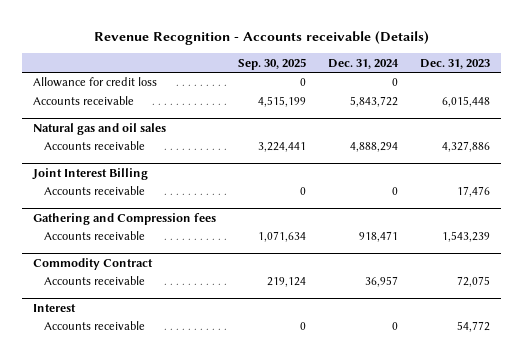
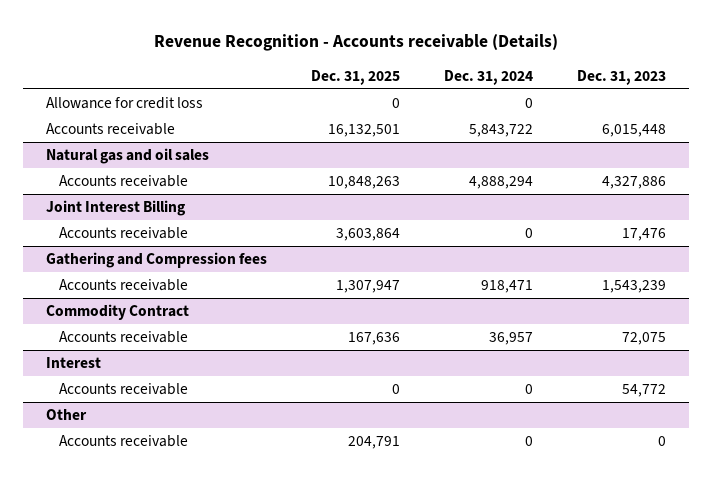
- | Sep. 30, 2025 | Dec. 31, 2024 | Dec. 31, 2023
+ | Dec. 31, 2025 | Dec. 31, 2024 | Dec. 31, 2023
+ Other
+ Accounts receivable | 204,791 | 0 | 0

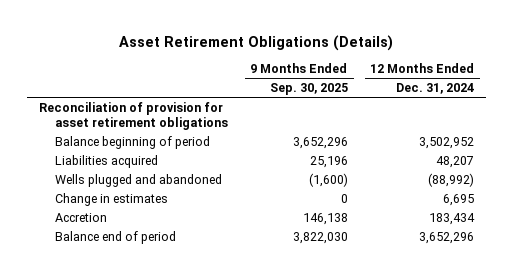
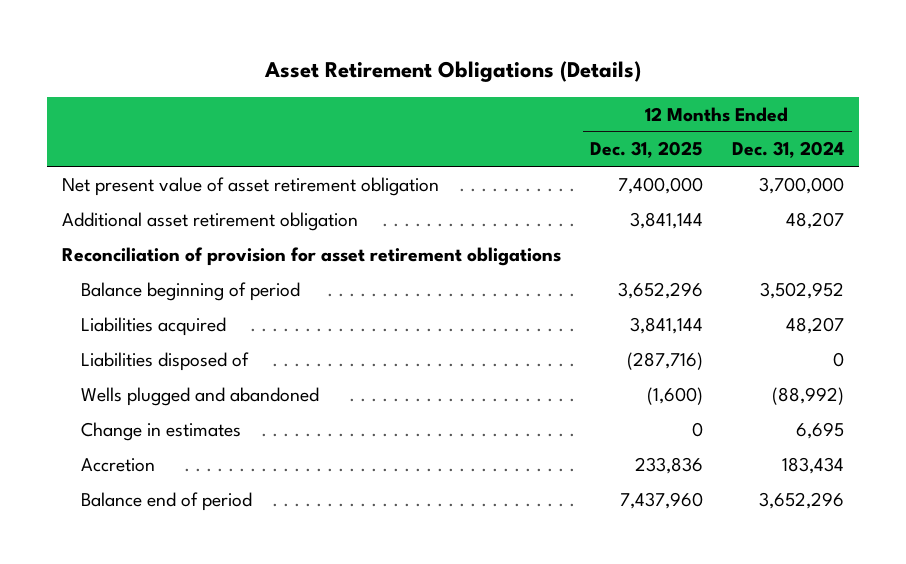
- | 9 Months Ended Sep. 30, 2025 | 12 Months Ended Dec. 31, 2024
+ | 12 Months Ended Dec. 31, 2025 | 12 Months Ended Dec. 31, 2024
+ Net present value of asset retirement obligation | 7,400,000 | 3,700,000
+ Additional asset retirement obligation | 3,841,144 | 48,207
+ Liabilities disposed of | (287,716) | 0

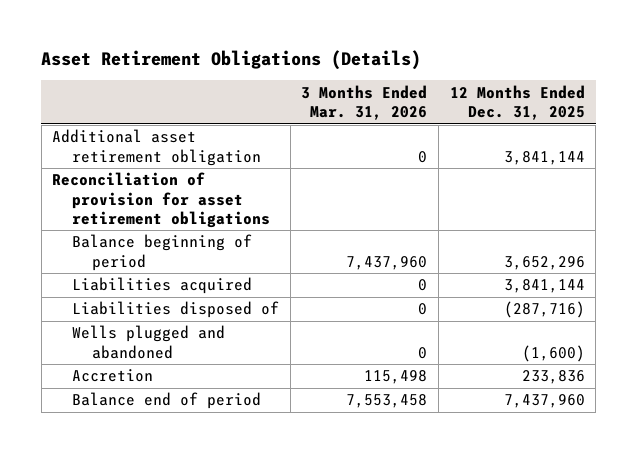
- | 12 Months Ended Dec. 31, 2025 | 12 Months Ended Dec. 31, 2024
+ | 3 Months Ended Mar. 31, 2026 | 12 Months Ended Dec. 31, 2025
- Net present value of asset retirement obligation | 7,400,000 | 3,700,000
- Change in estimates | 0 | 6,695

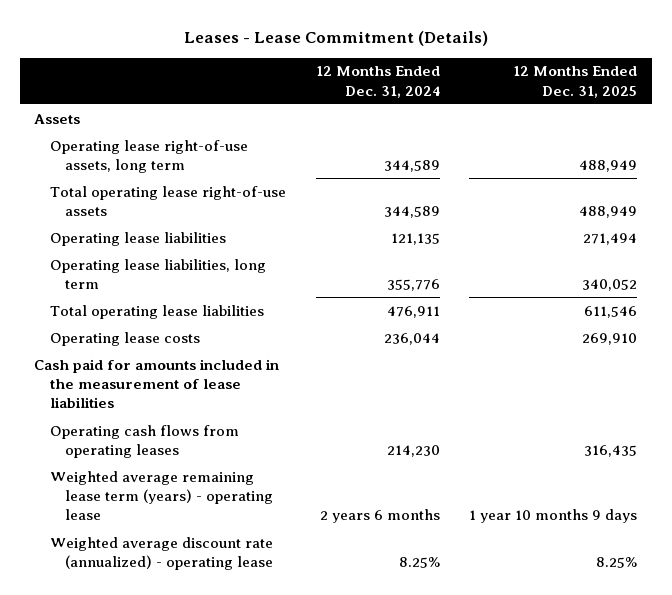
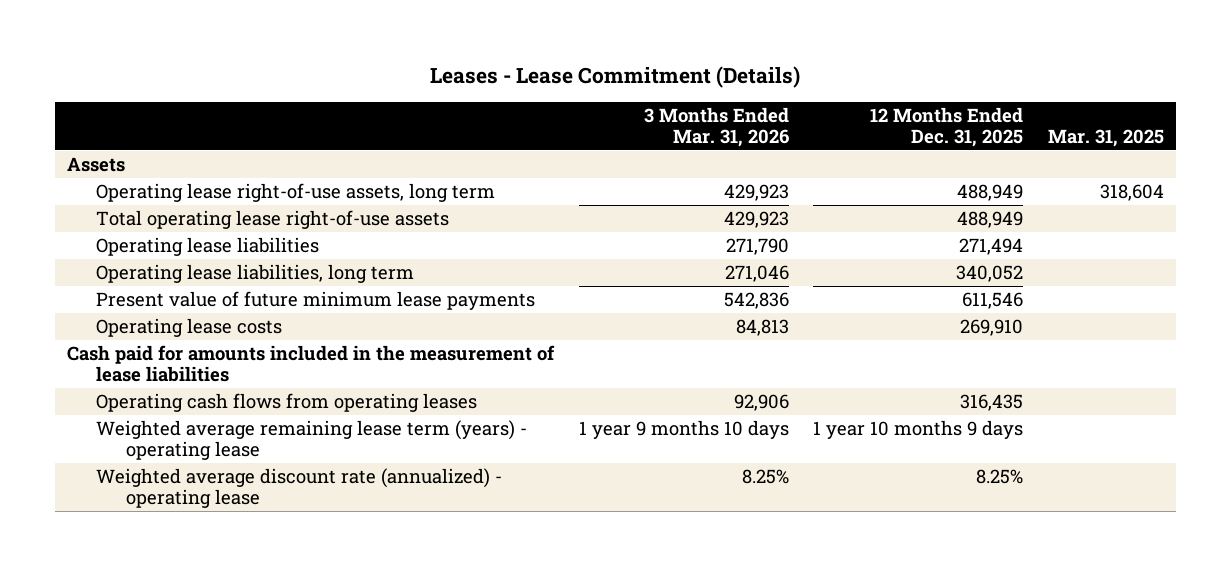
- | 12 Months Ended Dec. 31, 2024 | 12 Months Ended Dec. 31, 2025
+ | 3 Months Ended Mar. 31, 2026 | 12 Months Ended Dec. 31, 2025 | Mar. 31, 2025
- Total operating lease liabilities | 476,911 | 611,546
+ Present value of future minimum lease payments | 542,836 | 611,546 |

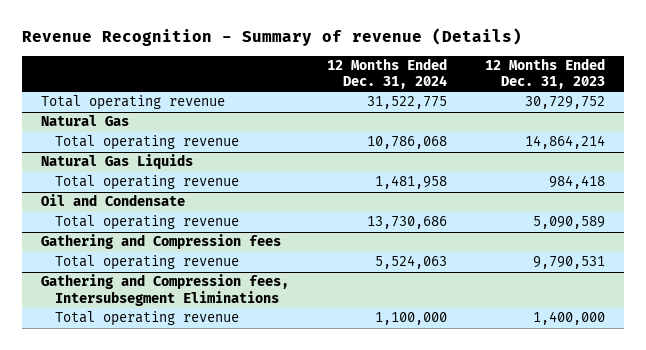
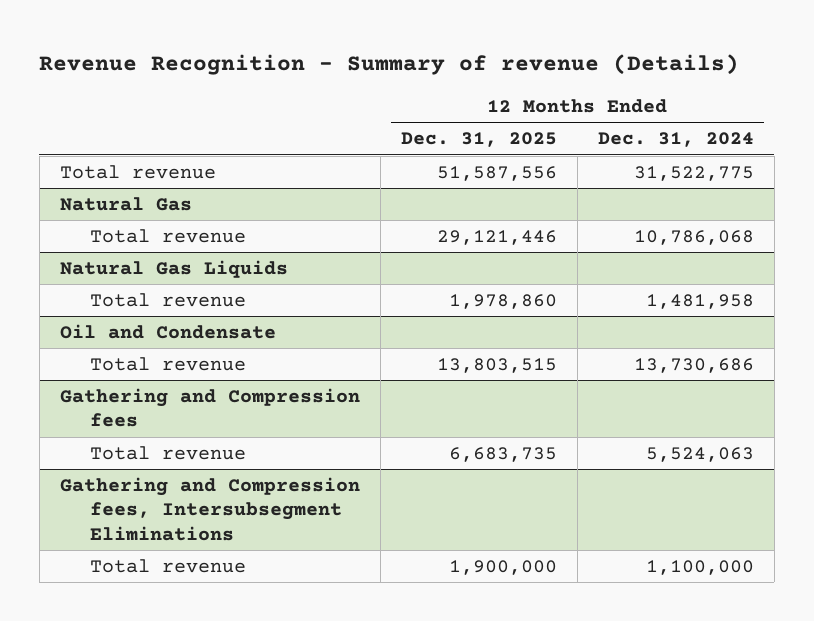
- | 12 Months Ended Dec. 31, 2024 | 12 Months Ended Dec. 31, 2023
+ | 12 Months Ended Dec. 31, 2025 | 12 Months Ended Dec. 31, 2024
- Total operating revenue | 31,522,775 | 30,729,752
+ Total revenue | 51,587,556 | 31,522,775
@ Natural Gas
- Total operating revenue | 10,786,068 | 14,864,214
+ Total revenue | 29,121,446 | 10,786,068
@ Natural Gas Liquids
- Total operating revenue | 1,481,958 | 984,418
+ Total revenue | 1,978,860 | 1,481,958
@ Oil and Condensate
- Total operating revenue | 13,730,686 | 5,090,589
+ Total revenue | 13,803,515 | 13,730,686
@ Gathering and Compression fees
- Total operating revenue | 5,524,063 | 9,790,531
+ Total revenue | 6,683,735 | 5,524,063
@ Gathering and Compression fees, Intersubsegment Eliminations
- Total operating revenue | 1,100,000 | 1,400,000
+ Total revenue | 1,900,000 | 1,100,000

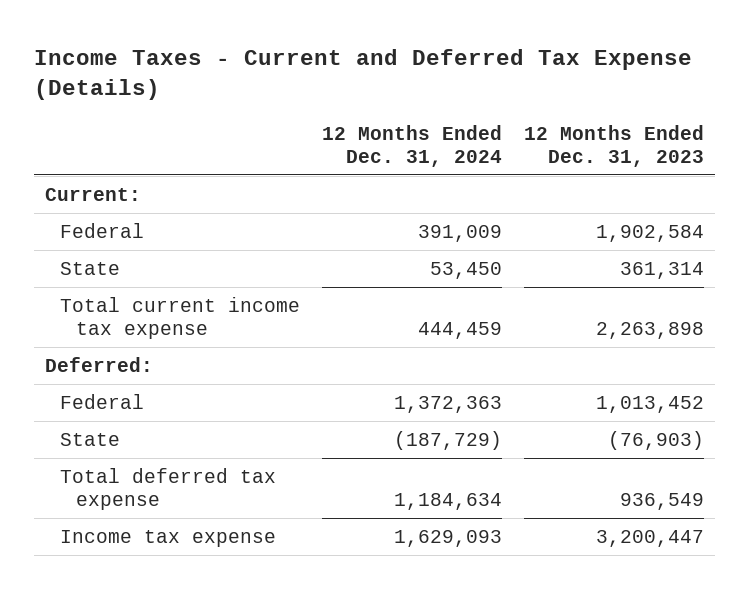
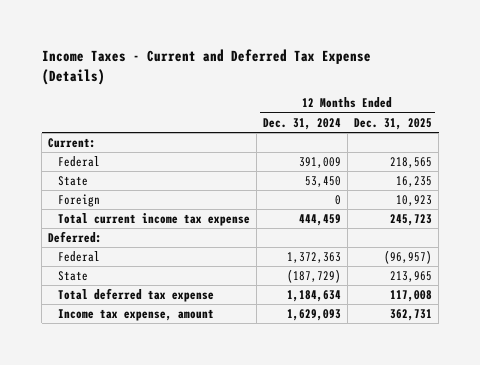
- | 12 Months Ended Dec. 31, 2024 | 12 Months Ended Dec. 31, 2023
+ | 12 Months Ended Dec. 31, 2024 | 12 Months Ended Dec. 31, 2025
+ Foreign | 0 | 10,923
- Income tax expense | 1,629,093 | 3,200,447
+ Income tax expense, amount | 1,629,093 | 362,731

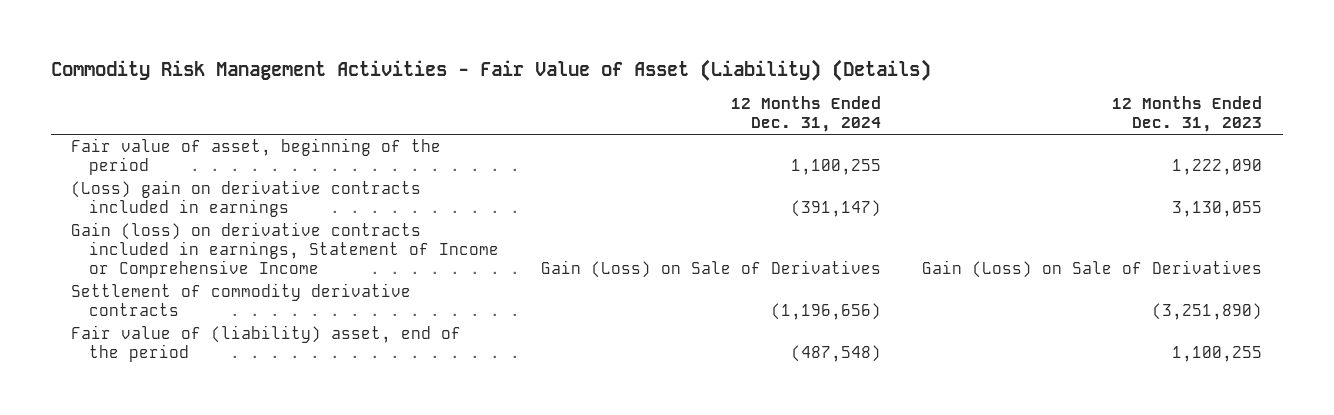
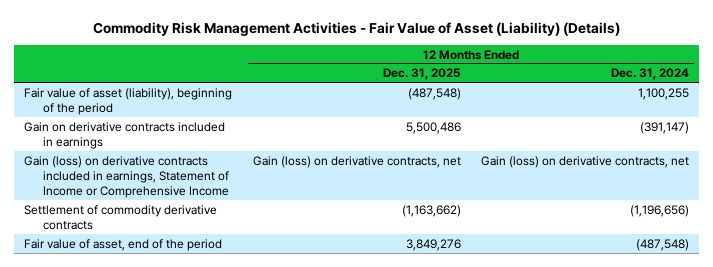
- | 12 Months Ended Dec. 31, 2024 | 12 Months Ended Dec. 31, 2023
+ | 12 Months Ended Dec. 31, 2025 | 12 Months Ended Dec. 31, 2024
- Fair value of asset, beginning of the period | 1,100,255 | 1,222,090
- (Loss) gain on derivative contracts included in earnings | (391,147) | 3,130,055
- Gain (loss) on derivative contracts included in earnings, Statement of Income or Comprehensive Income | Gain (Loss) on Sale of Derivatives | Gain (Loss) on Sale of Derivatives
+ Fair value of asset (liability), beginning of the period | (487,548) | 1,100,255
+ Gain on derivative contracts included in earnings | 5,500,486 | (391,147)
+ Gain (loss) on derivative contracts included in earnings, Statement of Income or Comprehensive Income | Gain (loss) on derivative contracts, net | Gain (loss) on derivative contracts, net
- Fair value of (liability) asset, end of the period | (487,548) | 1,100,255
+ Fair value of asset, end of the period | 3,849,276 | (487,548)

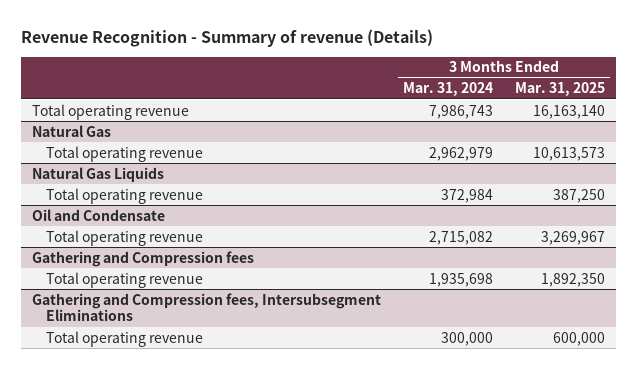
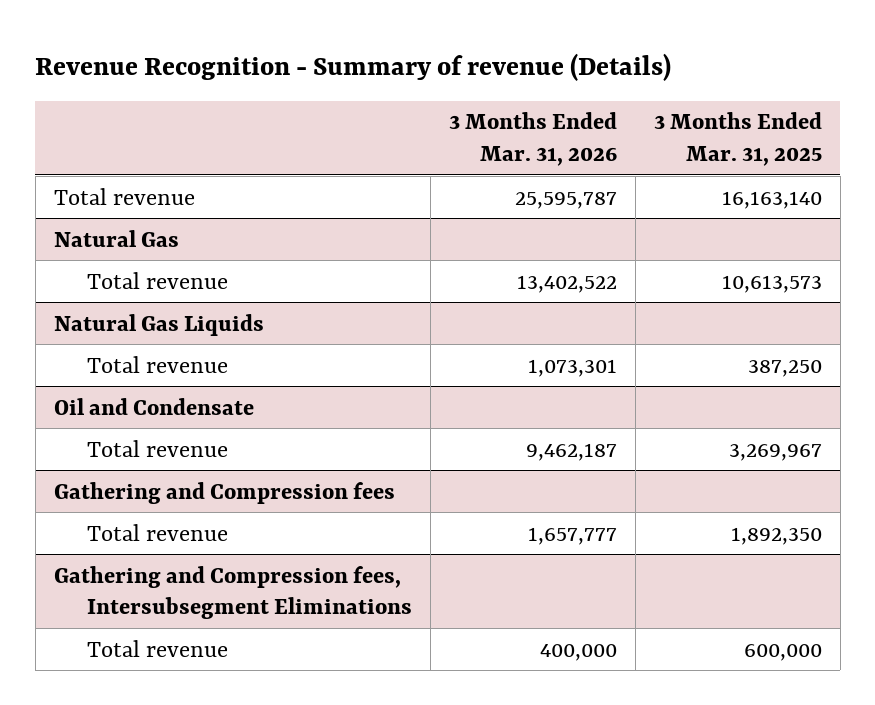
- | 3 Months Ended Mar. 31, 2024 | 3 Months Ended Mar. 31, 2025
+ | 3 Months Ended Mar. 31, 2026 | 3 Months Ended Mar. 31, 2025
- Total operating revenue | 7,986,743 | 16,163,140
+ Total revenue | 25,595,787 | 16,163,140
@ Natural Gas
- Total operating revenue | 2,962,979 | 10,613,573
+ Total revenue | 13,402,522 | 10,613,573
@ Natural Gas Liquids
- Total operating revenue | 372,984 | 387,250
+ Total revenue | 1,073,301 | 387,250
@ Oil and Condensate
- Total operating revenue | 2,715,082 | 3,269,967
+ Total revenue | 9,462,187 | 3,269,967
@ Gathering and Compression fees
- Total operating revenue | 1,935,698 | 1,892,350
+ Total revenue | 1,657,777 | 1,892,350
@ Gathering and Compression fees, Intersubsegment Eliminations
- Total operating revenue | 300,000 | 600,000
+ Total revenue | 400,000 | 600,000

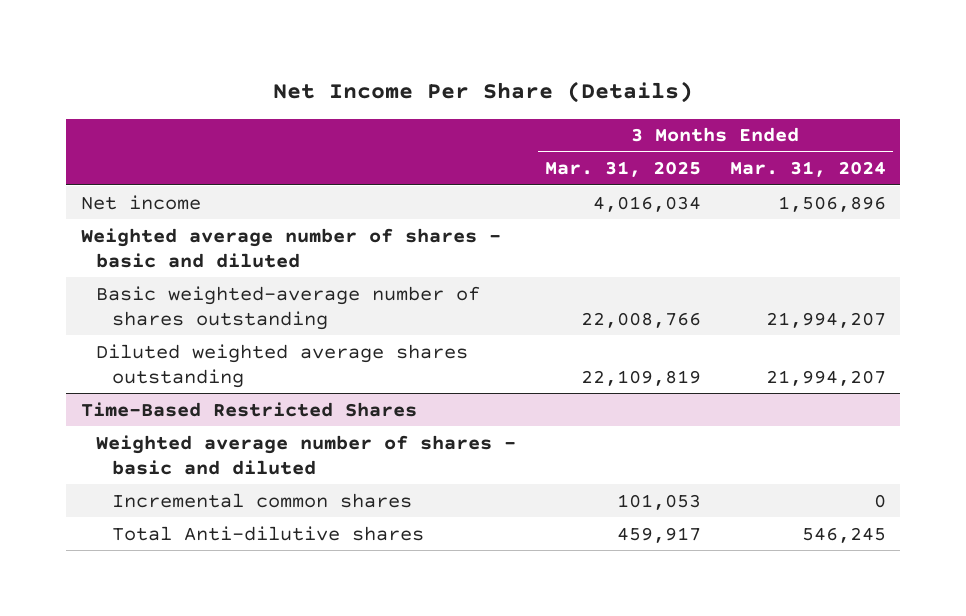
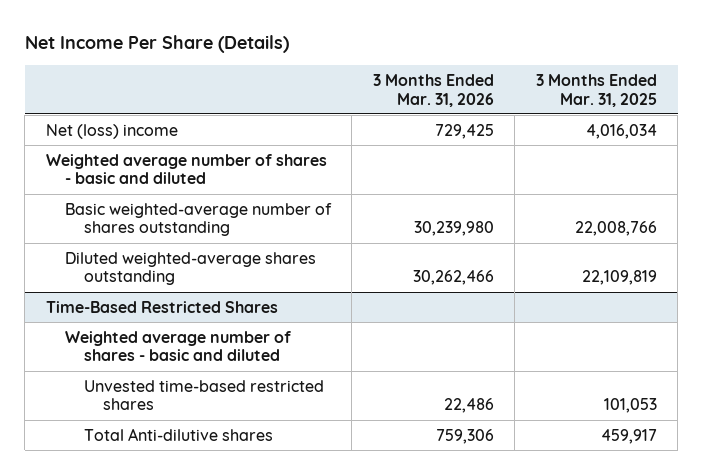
- | 3 Months Ended Mar. 31, 2025 | 3 Months Ended Mar. 31, 2024
+ | 3 Months Ended Mar. 31, 2026 | 3 Months Ended Mar. 31, 2025
- Net income | 4,016,034 | 1,506,896
+ Net (loss) income | 729,425 | 4,016,034
- Diluted weighted average shares outstanding | 22,109,819 | 21,994,207
+ Diluted weighted-average shares outstanding | 30,262,466 | 22,109,819
@ Time-Based Restricted Shares
- Incremental common shares | 101,053 | 0
+ Unvested time-based restricted shares | 22,486 | 101,053

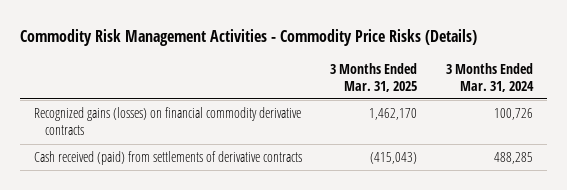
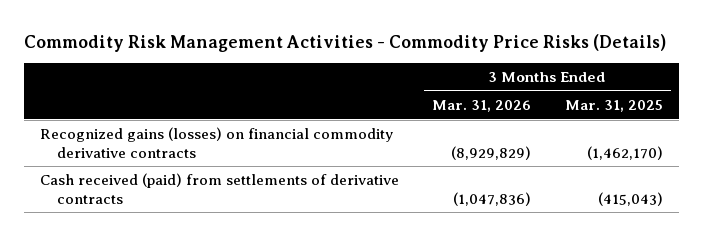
- | 3 Months Ended Mar. 31, 2025 | 3 Months Ended Mar. 31, 2024
+ | 3 Months Ended Mar. 31, 2026 | 3 Months Ended Mar. 31, 2025
- Recognized gains (losses) on financial commodity derivative contracts | 1,462,170 | 100,726
+ Recognized gains (losses) on financial commodity derivative contracts | (8,929,829) | (1,462,170)

